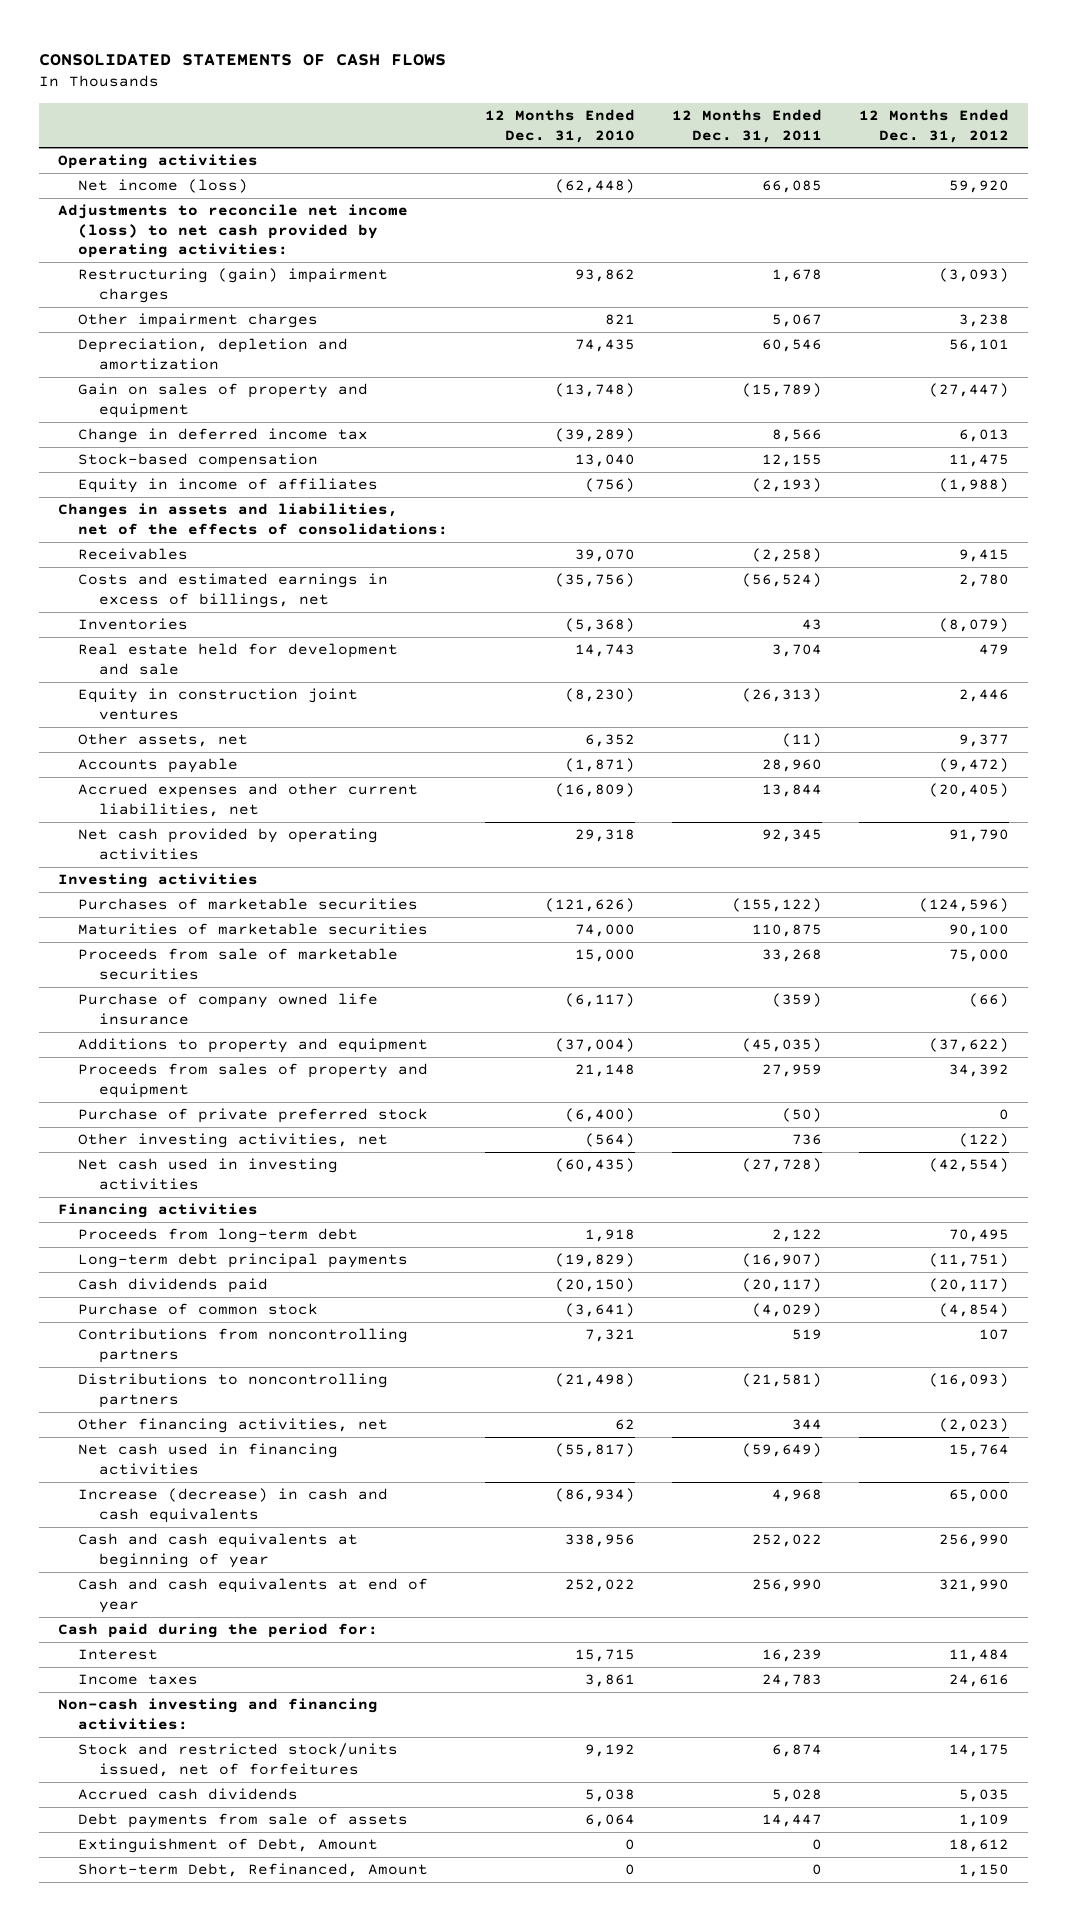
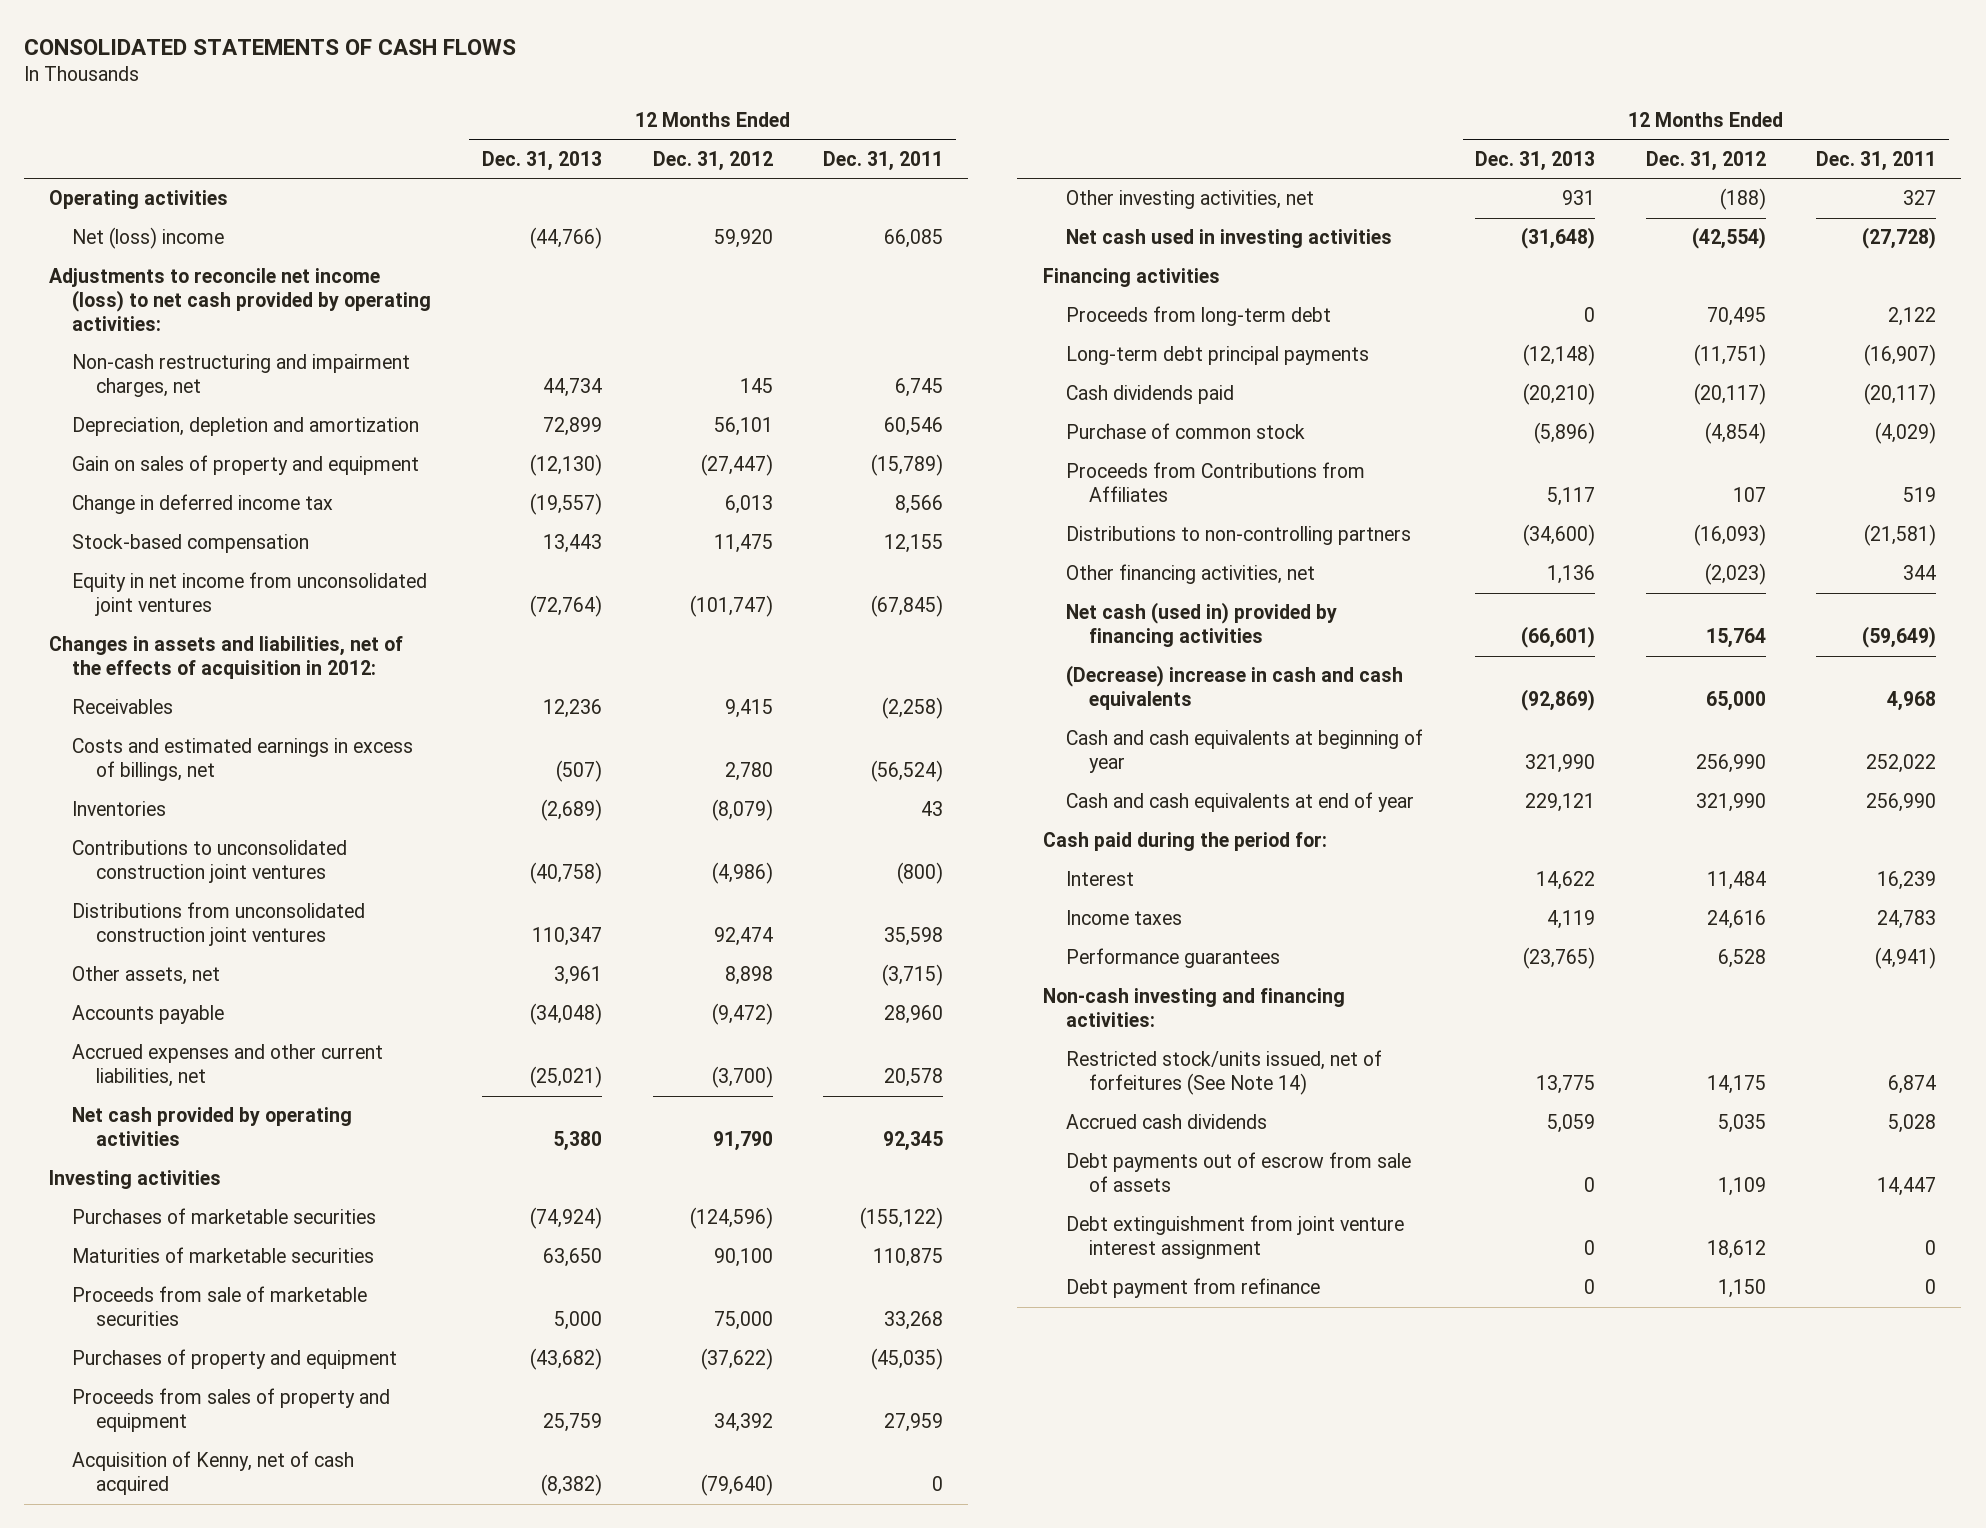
- | 12 Months Ended Dec. 31, 2010 | 12 Months Ended Dec. 31, 2011 | 12 Months Ended Dec. 31, 2012
+ | 12 Months Ended Dec. 31, 2013 | 12 Months Ended Dec. 31, 2012 | 12 Months Ended Dec. 31, 2011
- Net income (loss) | (62,448) | 66,085 | 59,920
+ Net (loss) income | (44,766) | 59,920 | 66,085
- Restructuring (gain) impairment charges | 93,862 | 1,678 | (3,093)
- Other impairment charges | 821 | 5,067 | 3,238
+ Non-cash restructuring and impairment charges, net | 44,734 | 145 | 6,745
- Equity in income of affiliates | (756) | (2,193) | (1,988)
- Changes in assets and liabilities, net of the effects of consolidations:
+ Equity in net income from unconsolidated joint ventures | (72,764) | (101,747) | (67,845)
+ Changes in assets and liabilities, net of the effects of acquisition in 2012:
- Real estate held for development and sale | 14,743 | 3,704 | 479
- Equity in construction joint ventures | (8,230) | (26,313) | 2,446
- Other assets, net | 6,352 | (11) | 9,377
+ Contributions to unconsolidated construction joint ventures | (40,758) | (4,986) | (800)
+ Distributions from unconsolidated construction joint ventures | 110,347 | 92,474 | 35,598
+ Other assets, net | 3,961 | 8,898 | (3,715)
- Accrued expenses and other current liabilities, net | (16,809) | 13,844 | (20,405)
+ Accrued expenses and other current liabilities, net | (25,021) | (3,700) | 20,578
- Purchase of company owned life insurance | (6,117) | (359) | (66)
- Additions to property and equipment | (37,004) | (45,035) | (37,622)
+ Purchases of property and equipment | (43,682) | (37,622) | (45,035)
- Purchase of private preferred stock | (6,400) | (50) | 0
- Other investing activities, net | (564) | 736 | (122)
+ Acquisition of Kenny, net of cash acquired | (8,382) | (79,640) | 0
+ Other investing activities, net | 931 | (188) | 327
- Contributions from noncontrolling partners | 7,321 | 519 | 107
- Distributions to noncontrolling partners | (21,498) | (21,581) | (16,093)
+ Proceeds from Contributions from Affiliates | 5,117 | 107 | 519
+ Distributions to non-controlling partners | (34,600) | (16,093) | (21,581)
- Net cash used in financing activities | (55,817) | (59,649) | 15,764
- Increase (decrease) in cash and cash equivalents | (86,934) | 4,968 | 65,000
+ Net cash (used in) provided by financing activities | (66,601) | 15,764 | (59,649)
+ (Decrease) increase in cash and cash equivalents | (92,869) | 65,000 | 4,968
+ Performance guarantees | (23,765) | 6,528 | (4,941)
- Stock and restricted stock/units issued, net of forfeitures | 9,192 | 6,874 | 14,175
+ Restricted stock/units issued, net of forfeitures (See Note 14) | 13,775 | 14,175 | 6,874
- Debt payments from sale of assets | 6,064 | 14,447 | 1,109
- Extinguishment of Debt, Amount | 0 | 0 | 18,612
- Short-term Debt, Refinanced, Amount | 0 | 0 | 1,150
+ Debt payments out of escrow from sale of assets | 0 | 1,109 | 14,447
+ Debt extinguishment from joint venture interest assignment | 0 | 18,612 | 0
+ Debt payment from refinance | 0 | 1,150 | 0

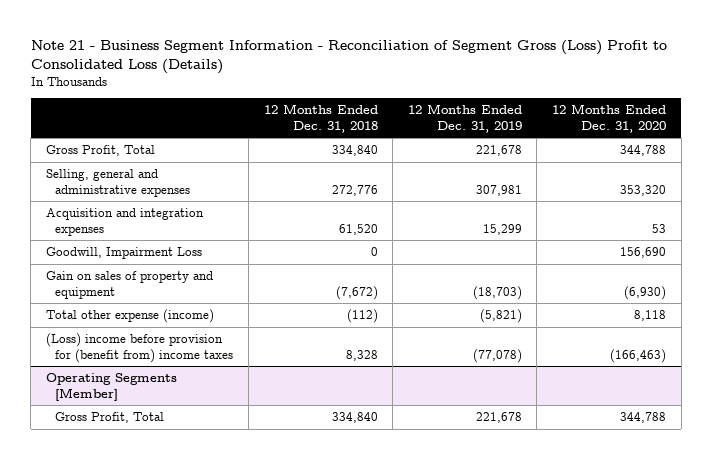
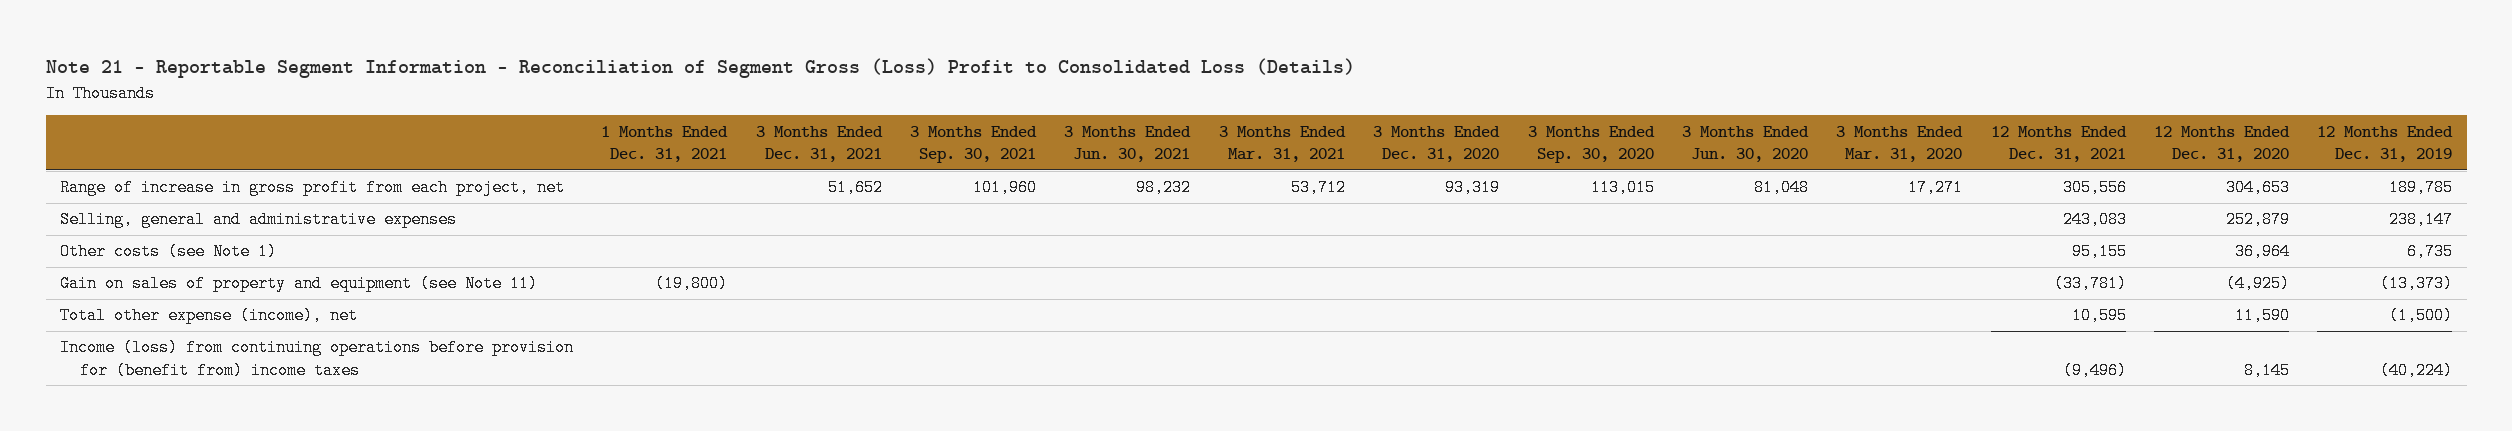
- Note 21 - Business Segment Information - Reconciliation of Segment Gross (Loss) Profit to Consolidated Loss (Details)
+ Note 21 - Reportable Segment Information - Reconciliation of Segment Gross (Loss) Profit to Consolidated Loss (Details)
- | 12 Months Ended Dec. 31, 2018 | 12 Months Ended Dec. 31, 2019 | 12 Months Ended Dec. 31, 2020
+ | 1 Months Ended Dec. 31, 2021 | 3 Months Ended Dec. 31, 2021 | 3 Months Ended Sep. 30, 2021 | 3 Months Ended Jun. 30, 2021 | 3 Months Ended Mar. 31, 2021 | 3 Months Ended Dec. 31, 2020 | 3 Months Ended Sep. 30, 2020 | 3 Months Ended Jun. 30, 2020 | 3 Months Ended Mar. 31, 2020 | 12 Months Ended Dec. 31, 2021 | 12 Months Ended Dec. 31, 2020 | 12 Months Ended Dec. 31, 2019
- Gross Profit, Total | 334,840 | 221,678 | 344,788
- Selling, general and administrative expenses | 272,776 | 307,981 | 353,320
- Acquisition and integration expenses | 61,520 | 15,299 | 53
- Goodwill, Impairment Loss | 0 | | 156,690
- Gain on sales of property and equipment | (7,672) | (18,703) | (6,930)
- Total other expense (income) | (112) | (5,821) | 8,118
- (Loss) income before provision for (benefit from) income taxes | 8,328 | (77,078) | (166,463)
- Operating Segments [Member]
- Gross Profit, Total | 334,840 | 221,678 | 344,788
+ Range of increase in gross profit from each project, net | | 51,652 | 101,960 | 98,232 | 53,712 | 93,319 | 113,015 | 81,048 | 17,271 | 305,556 | 304,653 | 189,785
+ Selling, general and administrative expenses | | | | | | | | | | 243,083 | 252,879 | 238,147
+ Other costs (see Note 1) | | | | | | | | | | 95,155 | 36,964 | 6,735
+ Gain on sales of property and equipment (see Note 11) | (19,800) | | | | | | | | | (33,781) | (4,925) | (13,373)
+ Total other expense (income), net | | | | | | | | | | 10,595 | 11,590 | (1,500)
+ Income (loss) from continuing operations before provision for (benefit from) income taxes | | | | | | | | | | (9,496) | 8,145 | (40,224)

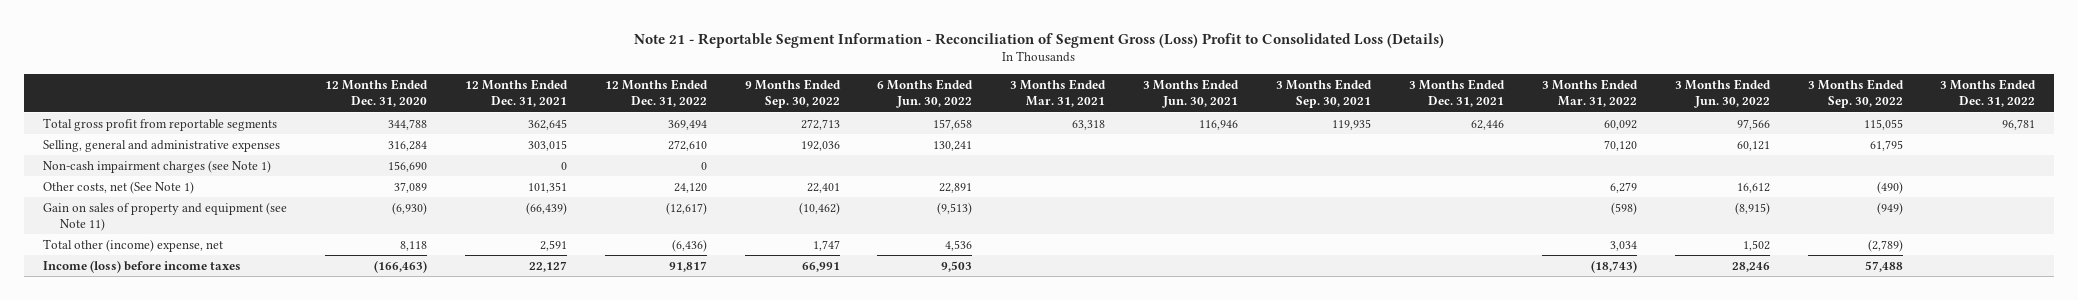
- | 1 Months Ended Dec. 31, 2021 | 3 Months Ended Dec. 31, 2021 | 3 Months Ended Sep. 30, 2021 | 3 Months Ended Jun. 30, 2021 | 3 Months Ended Mar. 31, 2021 | 3 Months Ended Dec. 31, 2020 | 3 Months Ended Sep. 30, 2020 | 3 Months Ended Jun. 30, 2020 | 3 Months Ended Mar. 31, 2020 | 12 Months Ended Dec. 31, 2021 | 12 Months Ended Dec. 31, 2020 | 12 Months Ended Dec. 31, 2019
+ | 12 Months Ended Dec. 31, 2020 | 12 Months Ended Dec. 31, 2021 | 12 Months Ended Dec. 31, 2022 | 9 Months Ended Sep. 30, 2022 | 6 Months Ended Jun. 30, 2022 | 3 Months Ended Mar. 31, 2021 | 3 Months Ended Jun. 30, 2021 | 3 Months Ended Sep. 30, 2021 | 3 Months Ended Dec. 31, 2021 | 3 Months Ended Mar. 31, 2022 | 3 Months Ended Jun. 30, 2022 | 3 Months Ended Sep. 30, 2022 | 3 Months Ended Dec. 31, 2022
- Range of increase in gross profit from each project, net | | 51,652 | 101,960 | 98,232 | 53,712 | 93,319 | 113,015 | 81,048 | 17,271 | 305,556 | 304,653 | 189,785
- Selling, general and administrative expenses | | | | | | | | | | 243,083 | 252,879 | 238,147
- Other costs (see Note 1) | | | | | | | | | | 95,155 | 36,964 | 6,735
- Gain on sales of property and equipment (see Note 11) | (19,800) | | | | | | | | | (33,781) | (4,925) | (13,373)
- Total other expense (income), net | | | | | | | | | | 10,595 | 11,590 | (1,500)
- Income (loss) from continuing operations before provision for (benefit from) income taxes | | | | | | | | | | (9,496) | 8,145 | (40,224)
+ Total gross profit from reportable segments | 344,788 | 362,645 | 369,494 | 272,713 | 157,658 | 63,318 | 116,946 | 119,935 | 62,446 | 60,092 | 97,566 | 115,055 | 96,781
+ Selling, general and administrative expenses | 316,284 | 303,015 | 272,610 | 192,036 | 130,241 | | | | | 70,120 | 60,121 | 61,795 |
+ Non-cash impairment charges (see Note 1) | 156,690 | 0 | 0 | | | | | | | | | |
+ Other costs, net (See Note 1) | 37,089 | 101,351 | 24,120 | 22,401 | 22,891 | | | | | 6,279 | 16,612 | (490) |
+ Gain on sales of property and equipment (see Note 11) | (6,930) | (66,439) | (12,617) | (10,462) | (9,513) | | | | | (598) | (8,915) | (949) |
+ Total other (income) expense, net | 8,118 | 2,591 | (6,436) | 1,747 | 4,536 | | | | | 3,034 | 1,502 | (2,789) |
+ Income (loss) before income taxes | (166,463) | 22,127 | 91,817 | 66,991 | 9,503 | | | | | (18,743) | 28,246 | 57,488 |

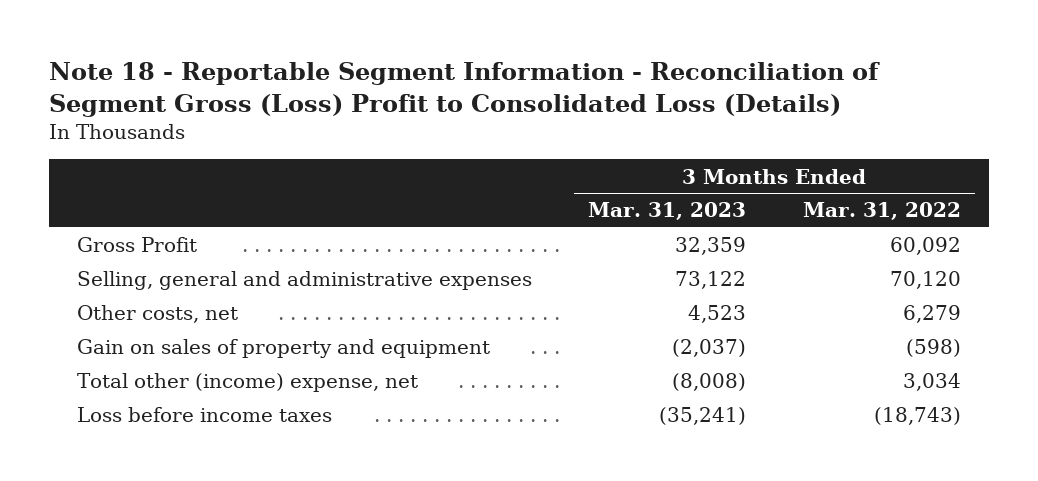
- Note 21 - Reportable Segment Information - Reconciliation of Segment Gross (Loss) Profit to Consolidated Loss (Details)
+ Note 18 - Reportable Segment Information - Reconciliation of Segment Gross (Loss) Profit to Consolidated Loss (Details)
- | 12 Months Ended Dec. 31, 2020 | 12 Months Ended Dec. 31, 2021 | 12 Months Ended Dec. 31, 2022 | 9 Months Ended Sep. 30, 2022 | 6 Months Ended Jun. 30, 2022 | 3 Months Ended Mar. 31, 2021 | 3 Months Ended Jun. 30, 2021 | 3 Months Ended Sep. 30, 2021 | 3 Months Ended Dec. 31, 2021 | 3 Months Ended Mar. 31, 2022 | 3 Months Ended Jun. 30, 2022 | 3 Months Ended Sep. 30, 2022 | 3 Months Ended Dec. 31, 2022
+ | 3 Months Ended Mar. 31, 2023 | 3 Months Ended Mar. 31, 2022
- Total gross profit from reportable segments | 344,788 | 362,645 | 369,494 | 272,713 | 157,658 | 63,318 | 116,946 | 119,935 | 62,446 | 60,092 | 97,566 | 115,055 | 96,781
+ Gross Profit | 32,359 | 60,092
- Non-cash impairment charges (see Note 1) | 156,690 | 0 | 0 | | | | | | | | | |
- Other costs, net (See Note 1) | 37,089 | 101,351 | 24,120 | 22,401 | 22,891 | | | | | 6,279 | 16,612 | (490) |
- Gain on sales of property and equipment (see Note 11) | (6,930) | (66,439) | (12,617) | (10,462) | (9,513) | | | | | (598) | (8,915) | (949) |
+ Other costs, net | 4,523 | 6,279
+ Gain on sales of property and equipment | (2,037) | (598)
- Income (loss) before income taxes | (166,463) | 22,127 | 91,817 | 66,991 | 9,503 | | | | | (18,743) | 28,246 | 57,488 |
+ Loss before income taxes | (35,241) | (18,743)

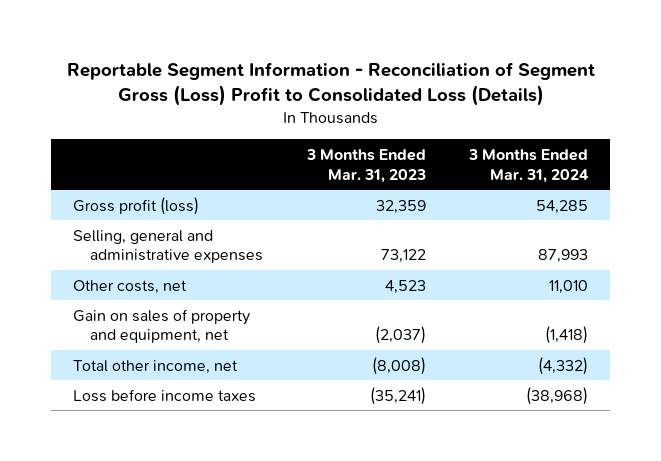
- Note 18 - Reportable Segment Information - Reconciliation of Segment Gross (Loss) Profit to Consolidated Loss (Details)
+ Reportable Segment Information - Reconciliation of Segment Gross (Loss) Profit to Consolidated Loss (Details)
- | 3 Months Ended Mar. 31, 2023 | 3 Months Ended Mar. 31, 2022
+ | 3 Months Ended Mar. 31, 2023 | 3 Months Ended Mar. 31, 2024
- Gross Profit | 32,359 | 60,092
+ Gross profit (loss) | 32,359 | 54,285
- Gain on sales of property and equipment | (2,037) | (598)
- Total other (income) expense, net | (8,008) | 3,034
+ Gain on sales of property and equipment, net | (2,037) | (1,418)
+ Total other income, net | (8,008) | (4,332)

